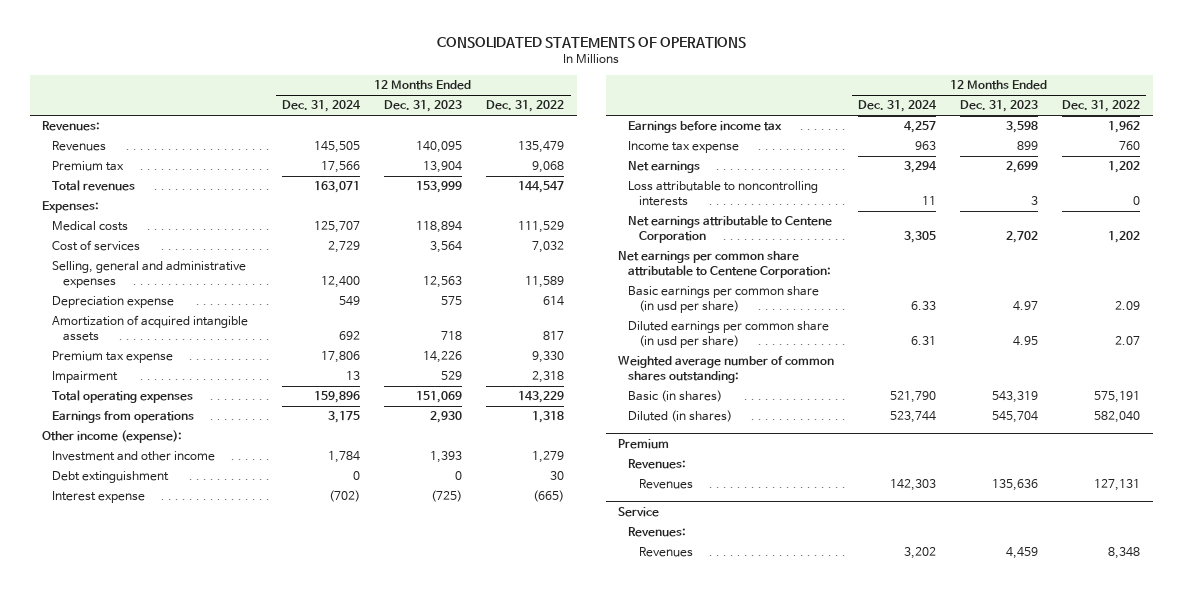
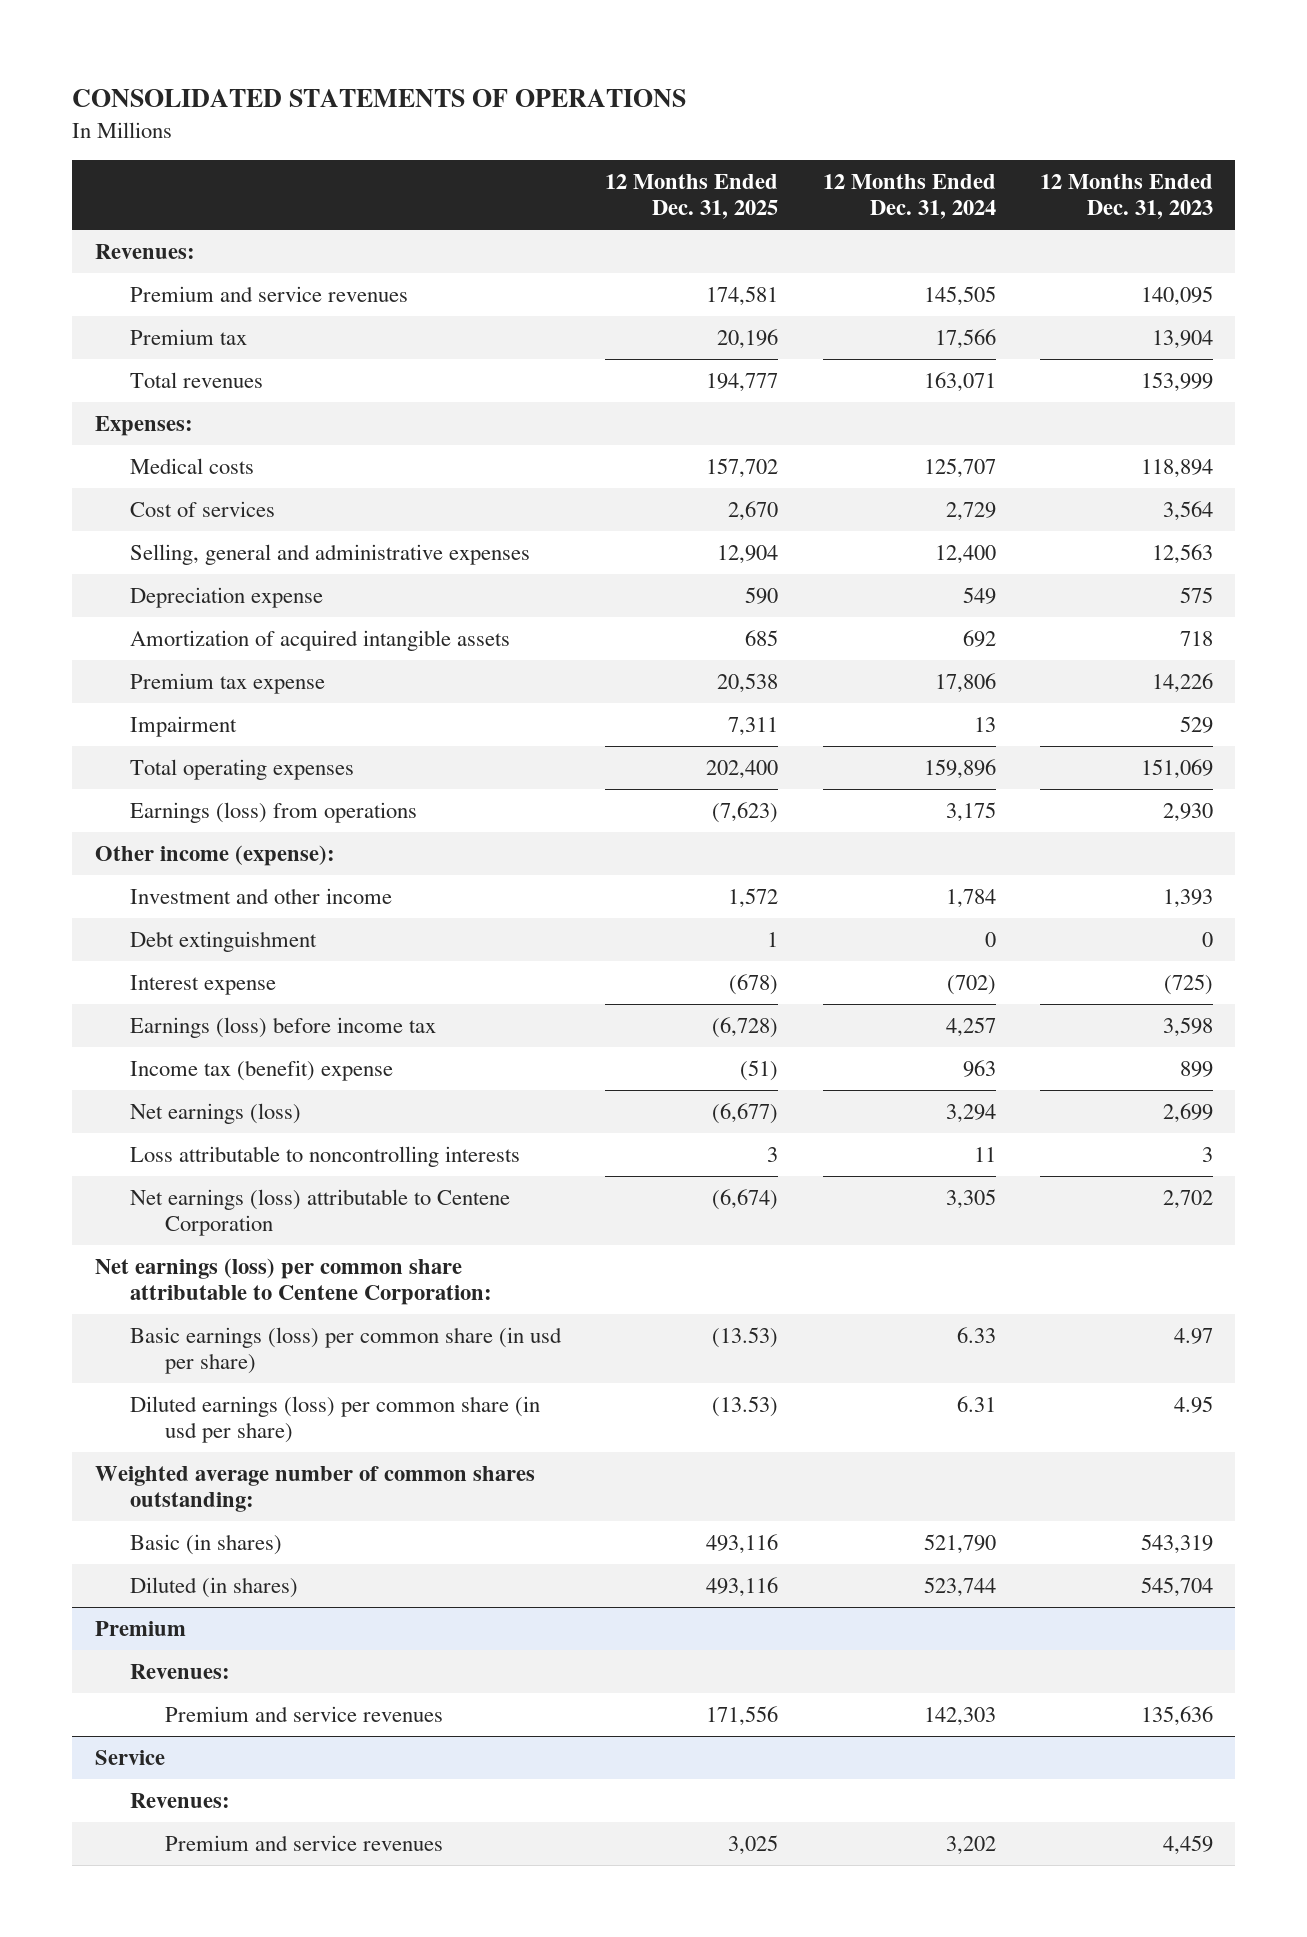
- | 12 Months Ended Dec. 31, 2024 | 12 Months Ended Dec. 31, 2023 | 12 Months Ended Dec. 31, 2022
+ | 12 Months Ended Dec. 31, 2025 | 12 Months Ended Dec. 31, 2024 | 12 Months Ended Dec. 31, 2023
- Revenues | 145,505 | 140,095 | 135,479
+ Premium and service revenues | 174,581 | 145,505 | 140,095
- Earnings from operations | 3,175 | 2,930 | 1,318
+ Earnings (loss) from operations | (7,623) | 3,175 | 2,930
- Earnings before income tax | 4,257 | 3,598 | 1,962
- Income tax expense | 963 | 899 | 760
- Net earnings | 3,294 | 2,699 | 1,202
+ Earnings (loss) before income tax | (6,728) | 4,257 | 3,598
+ Income tax (benefit) expense | (51) | 963 | 899
+ Net earnings (loss) | (6,677) | 3,294 | 2,699
- Net earnings attributable to Centene Corporation | 3,305 | 2,702 | 1,202
- Net earnings per common share attributable to Centene Corporation:
- Basic earnings per common share (in usd per share) | 6.33 | 4.97 | 2.09
- Diluted earnings per common share (in usd per share) | 6.31 | 4.95 | 2.07
+ Net earnings (loss) attributable to Centene Corporation | (6,674) | 3,305 | 2,702
+ Net earnings (loss) per common share attributable to Centene Corporation:
+ Basic earnings (loss) per common share (in usd per share) | (13.53) | 6.33 | 4.97
+ Diluted earnings (loss) per common share (in usd per share) | (13.53) | 6.31 | 4.95
@ Premium
- Revenues | 142,303 | 135,636 | 127,131
+ Premium and service revenues | 171,556 | 142,303 | 135,636
@ Service
- Revenues | 3,202 | 4,459 | 8,348
+ Premium and service revenues | 3,025 | 3,202 | 4,459

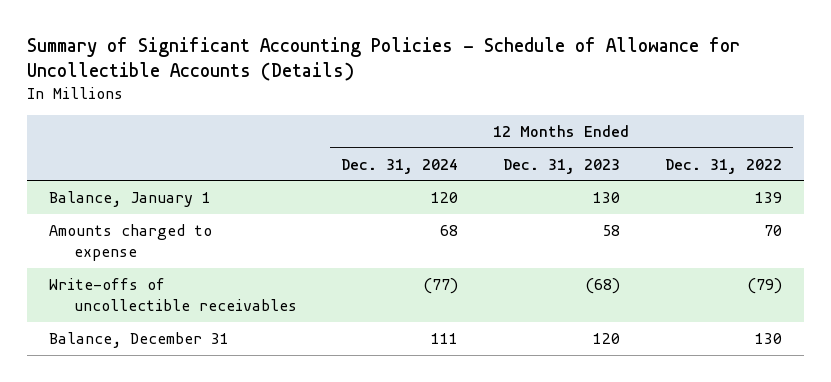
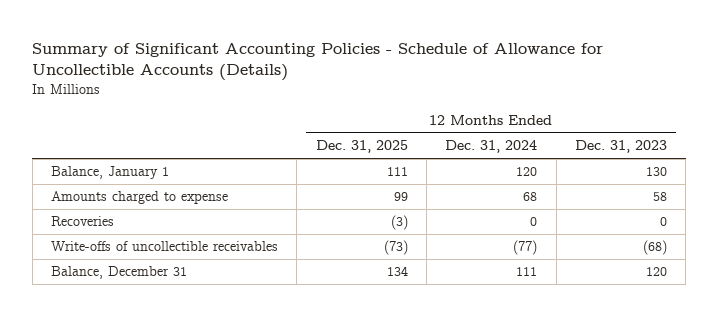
- | 12 Months Ended Dec. 31, 2024 | 12 Months Ended Dec. 31, 2023 | 12 Months Ended Dec. 31, 2022
+ | 12 Months Ended Dec. 31, 2025 | 12 Months Ended Dec. 31, 2024 | 12 Months Ended Dec. 31, 2023
+ Recoveries | (3) | 0 | 0

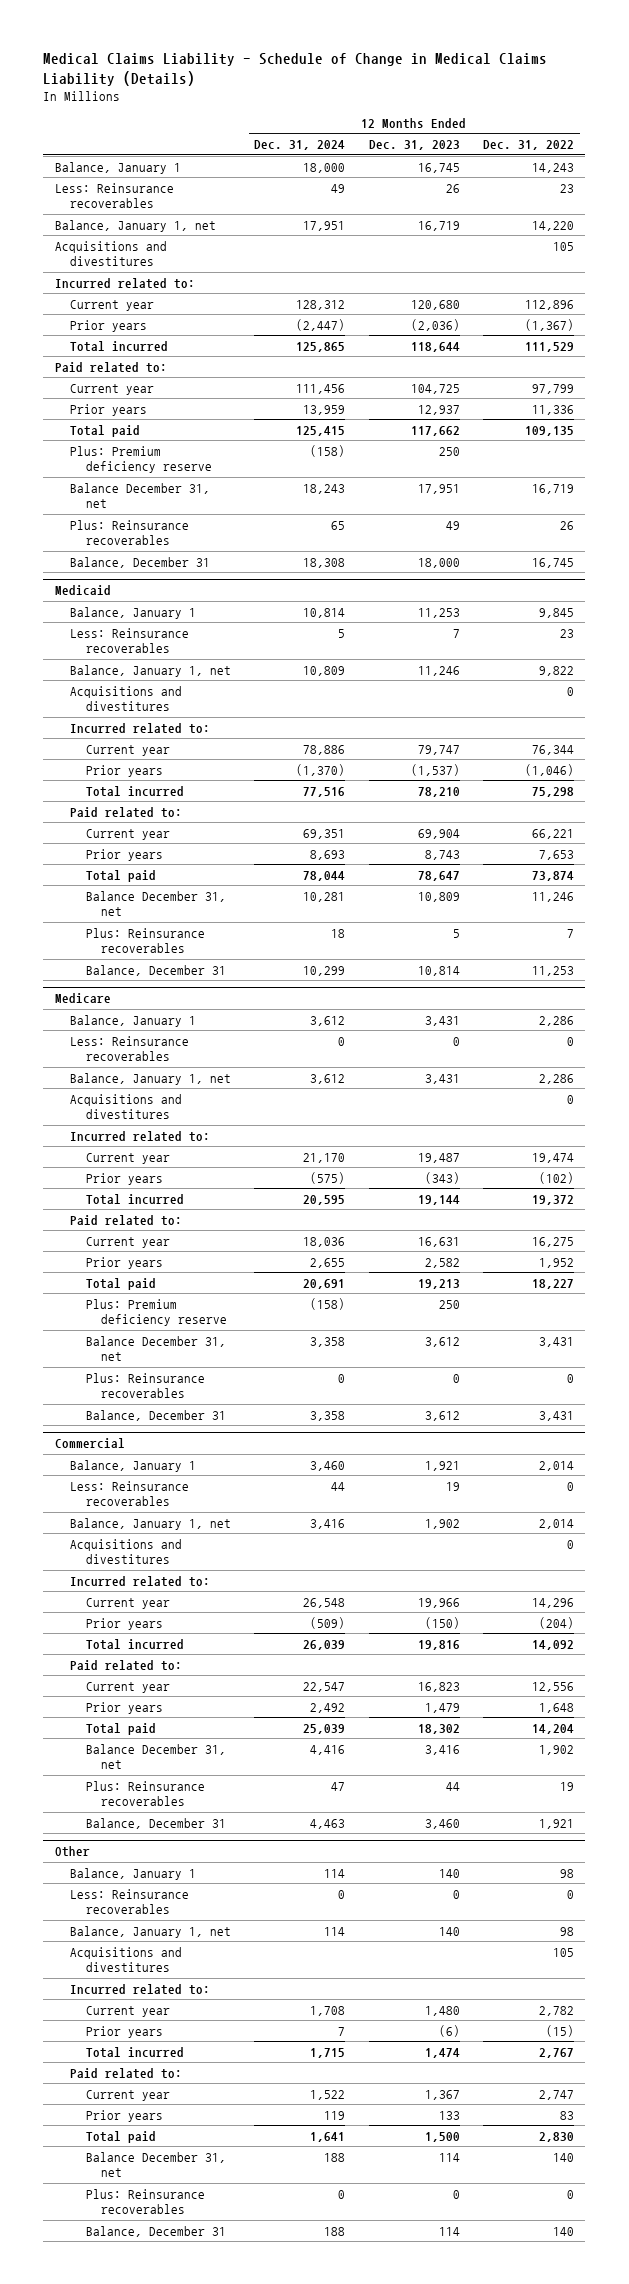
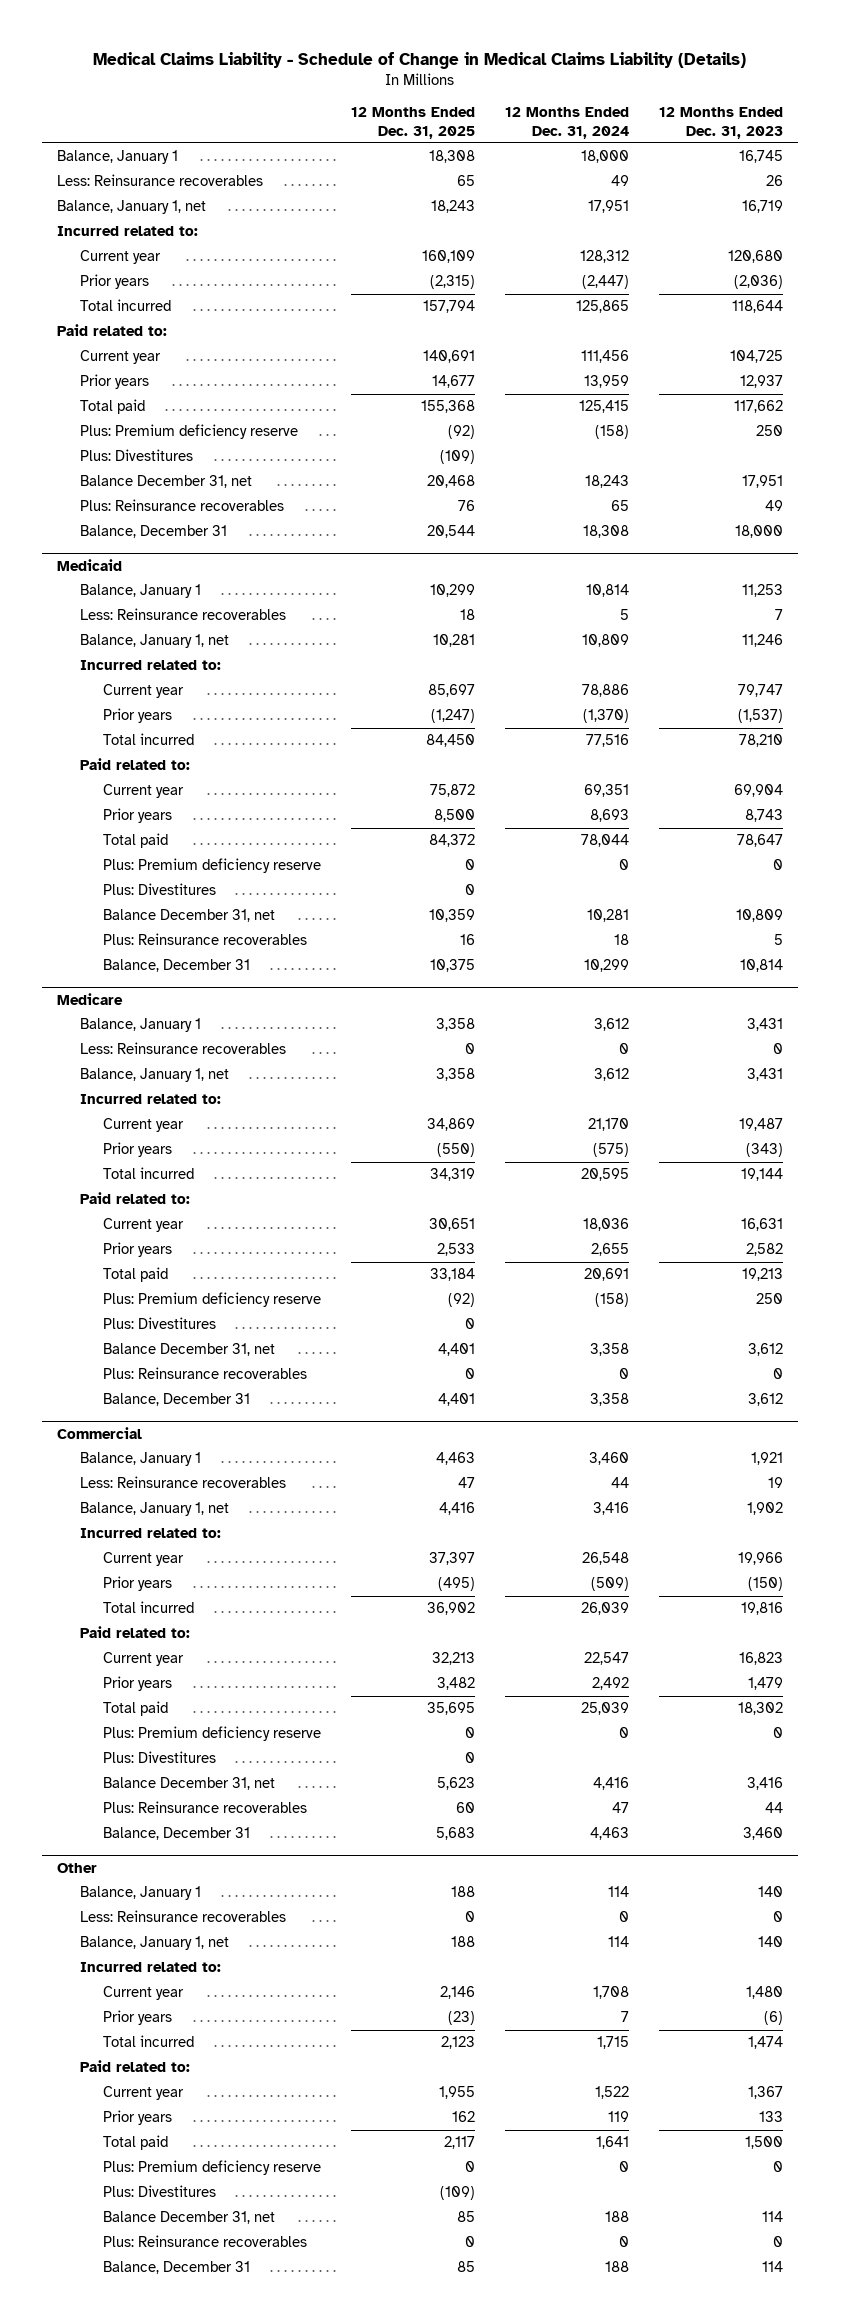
- | 12 Months Ended Dec. 31, 2024 | 12 Months Ended Dec. 31, 2023 | 12 Months Ended Dec. 31, 2022
+ | 12 Months Ended Dec. 31, 2025 | 12 Months Ended Dec. 31, 2024 | 12 Months Ended Dec. 31, 2023
- Acquisitions and divestitures | | | 105
+ Plus: Divestitures | (109) | |
@ Medicaid
- Acquisitions and divestitures | | | 0
+ Plus: Premium deficiency reserve | 0 | 0 | 0
+ Plus: Divestitures | 0 | |
@ Medicare
- Acquisitions and divestitures | | | 0
+ Plus: Divestitures | 0 | |
@ Commercial
- Acquisitions and divestitures | | | 0
+ Plus: Premium deficiency reserve | 0 | 0 | 0
+ Plus: Divestitures | 0 | |
@ Other
- Acquisitions and divestitures | | | 105
+ Plus: Premium deficiency reserve | 0 | 0 | 0
+ Plus: Divestitures | (109) | |

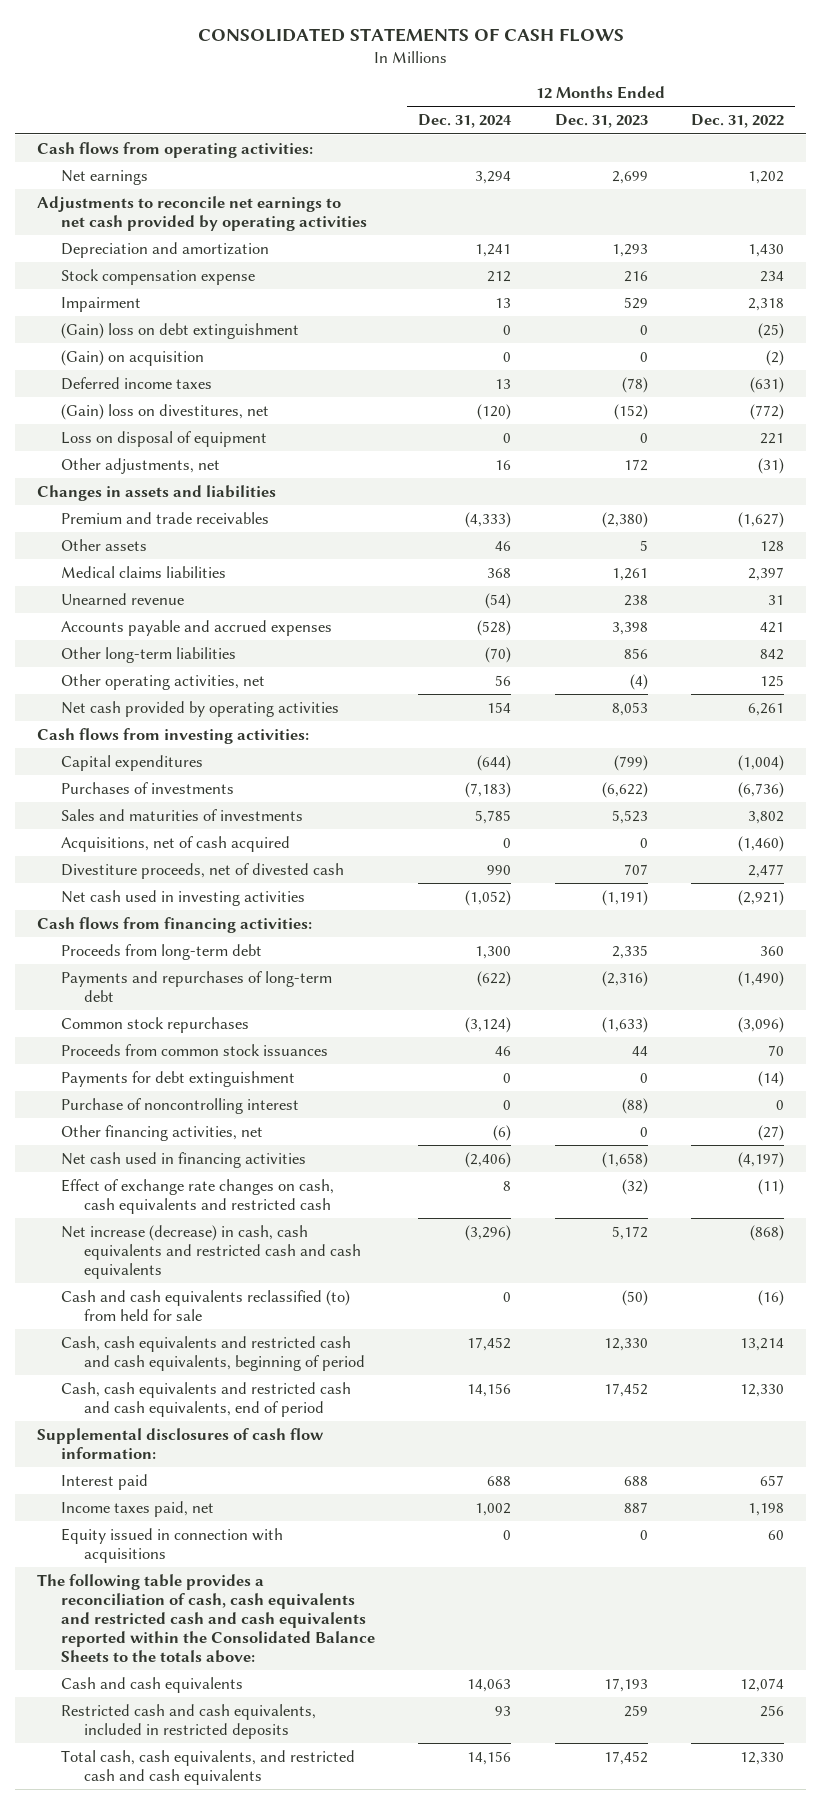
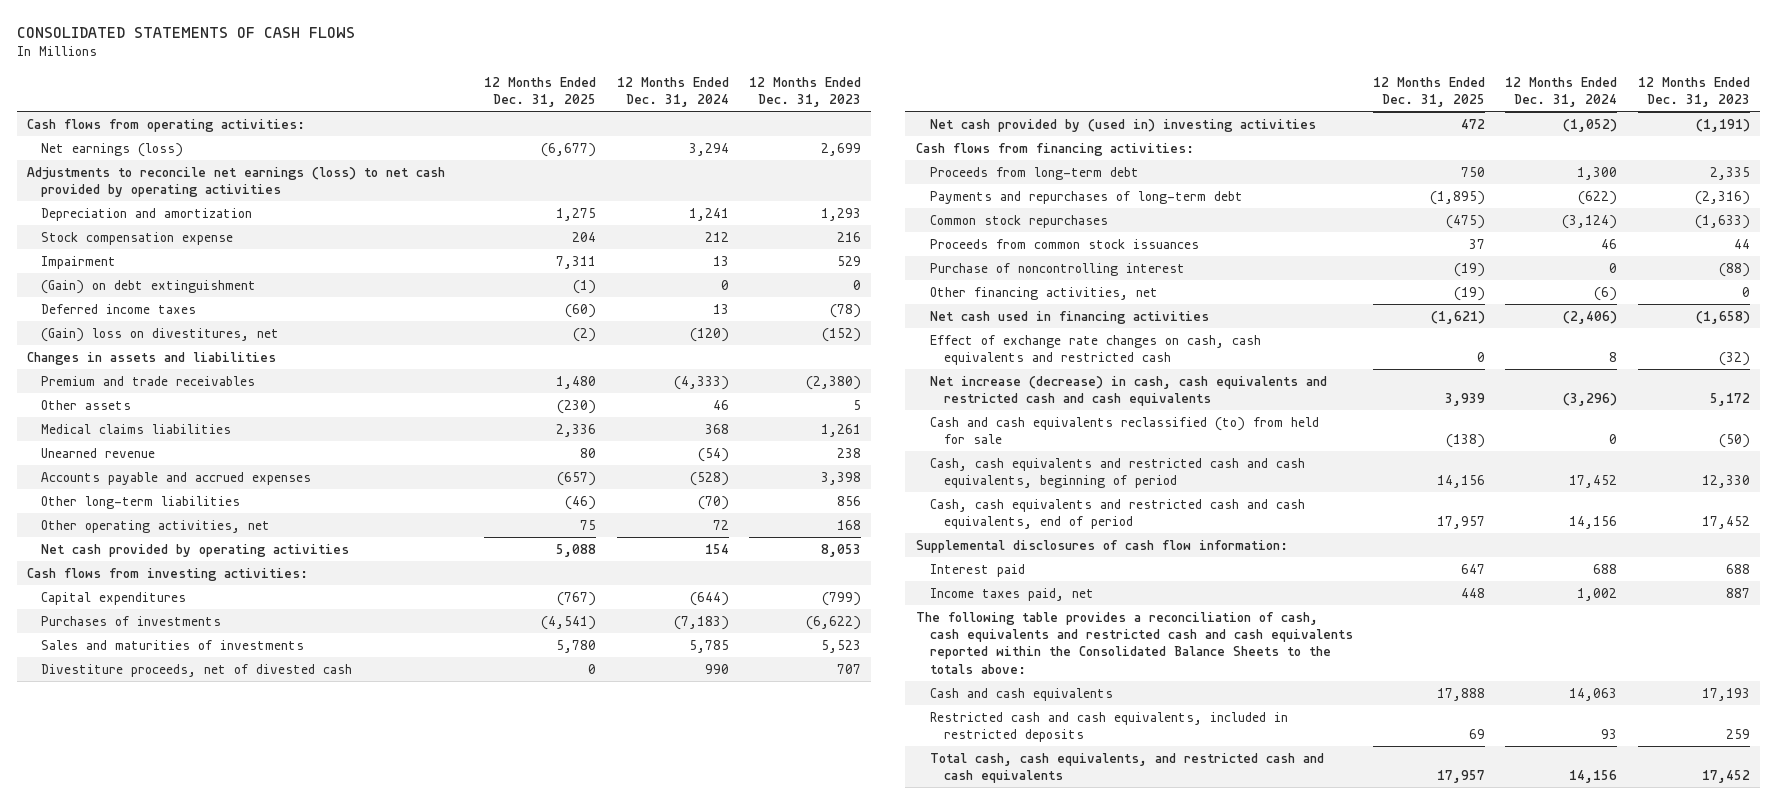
- | 12 Months Ended Dec. 31, 2024 | 12 Months Ended Dec. 31, 2023 | 12 Months Ended Dec. 31, 2022
+ | 12 Months Ended Dec. 31, 2025 | 12 Months Ended Dec. 31, 2024 | 12 Months Ended Dec. 31, 2023
- Net earnings | 3,294 | 2,699 | 1,202
- Adjustments to reconcile net earnings to net cash provided by operating activities
+ Net earnings (loss) | (6,677) | 3,294 | 2,699
+ Adjustments to reconcile net earnings (loss) to net cash provided by operating activities
- (Gain) loss on debt extinguishment | 0 | 0 | (25)
- (Gain) on acquisition | 0 | 0 | (2)
+ (Gain) on debt extinguishment | (1) | 0 | 0
- Loss on disposal of equipment | 0 | 0 | 221
- Other adjustments, net | 16 | 172 | (31)
- Other operating activities, net | 56 | (4) | 125
+ Other operating activities, net | 75 | 72 | 168
- Acquisitions, net of cash acquired | 0 | 0 | (1,460)
- Net cash used in investing activities | (1,052) | (1,191) | (2,921)
+ Net cash provided by (used in) investing activities | 472 | (1,052) | (1,191)
- Payments for debt extinguishment | 0 | 0 | (14)
- Equity issued in connection with acquisitions | 0 | 0 | 60

